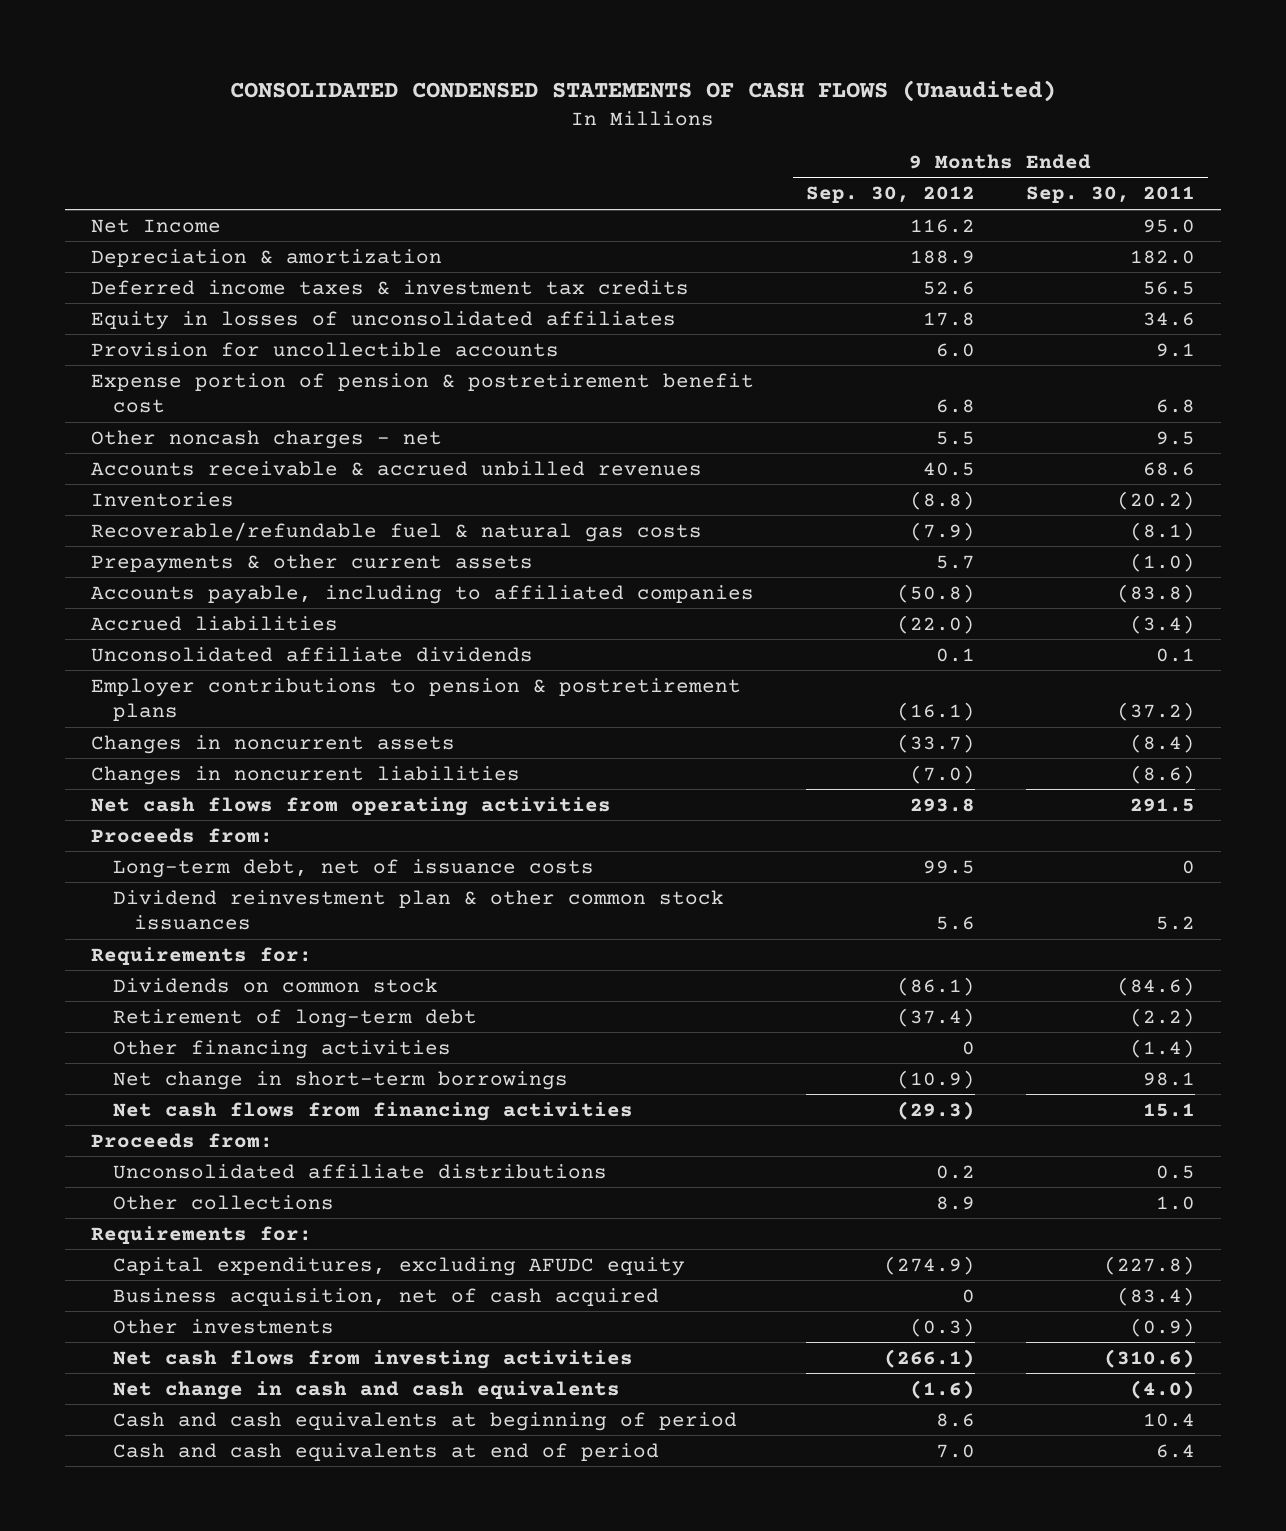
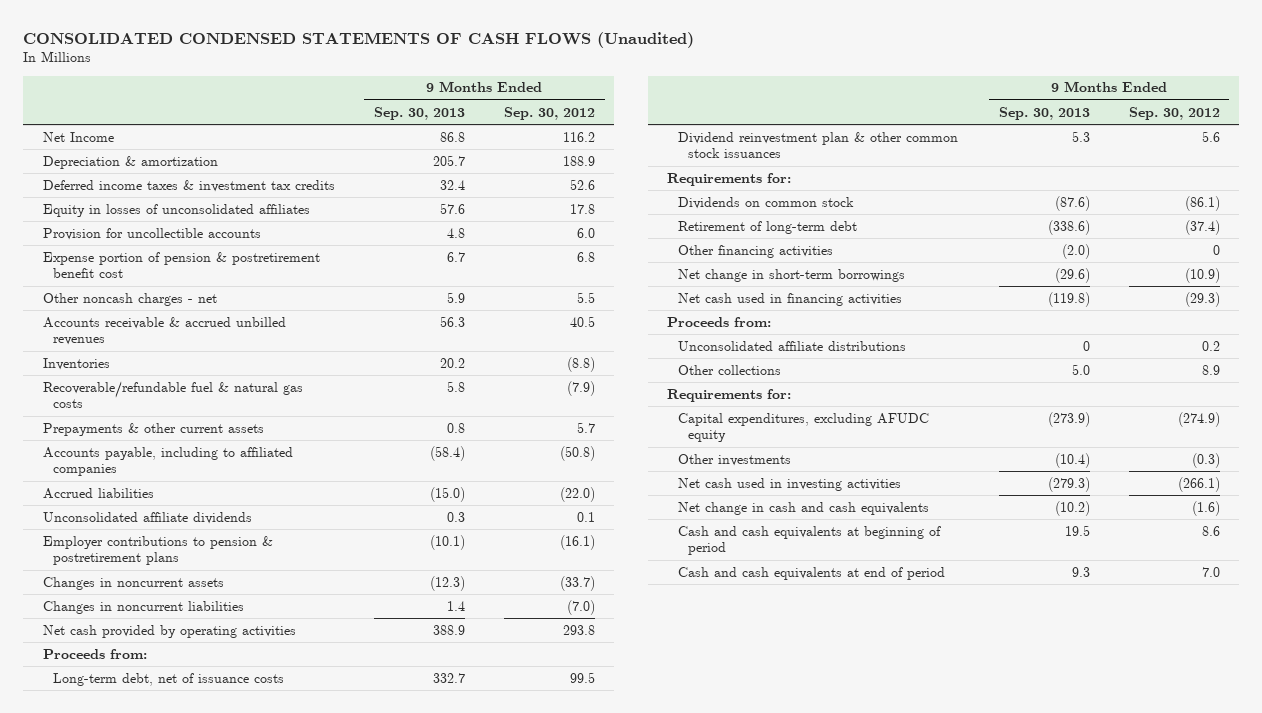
- | 9 Months Ended Sep. 30, 2012 | 9 Months Ended Sep. 30, 2011
+ | 9 Months Ended Sep. 30, 2013 | 9 Months Ended Sep. 30, 2012
- Net cash flows from operating activities | 293.8 | 291.5
+ Net cash provided by operating activities | 388.9 | 293.8
- Net cash flows from financing activities | (29.3) | 15.1
+ Net cash used in financing activities | (119.8) | (29.3)
- Business acquisition, net of cash acquired | 0 | (83.4)
- Net cash flows from investing activities | (266.1) | (310.6)
+ Net cash used in investing activities | (279.3) | (266.1)

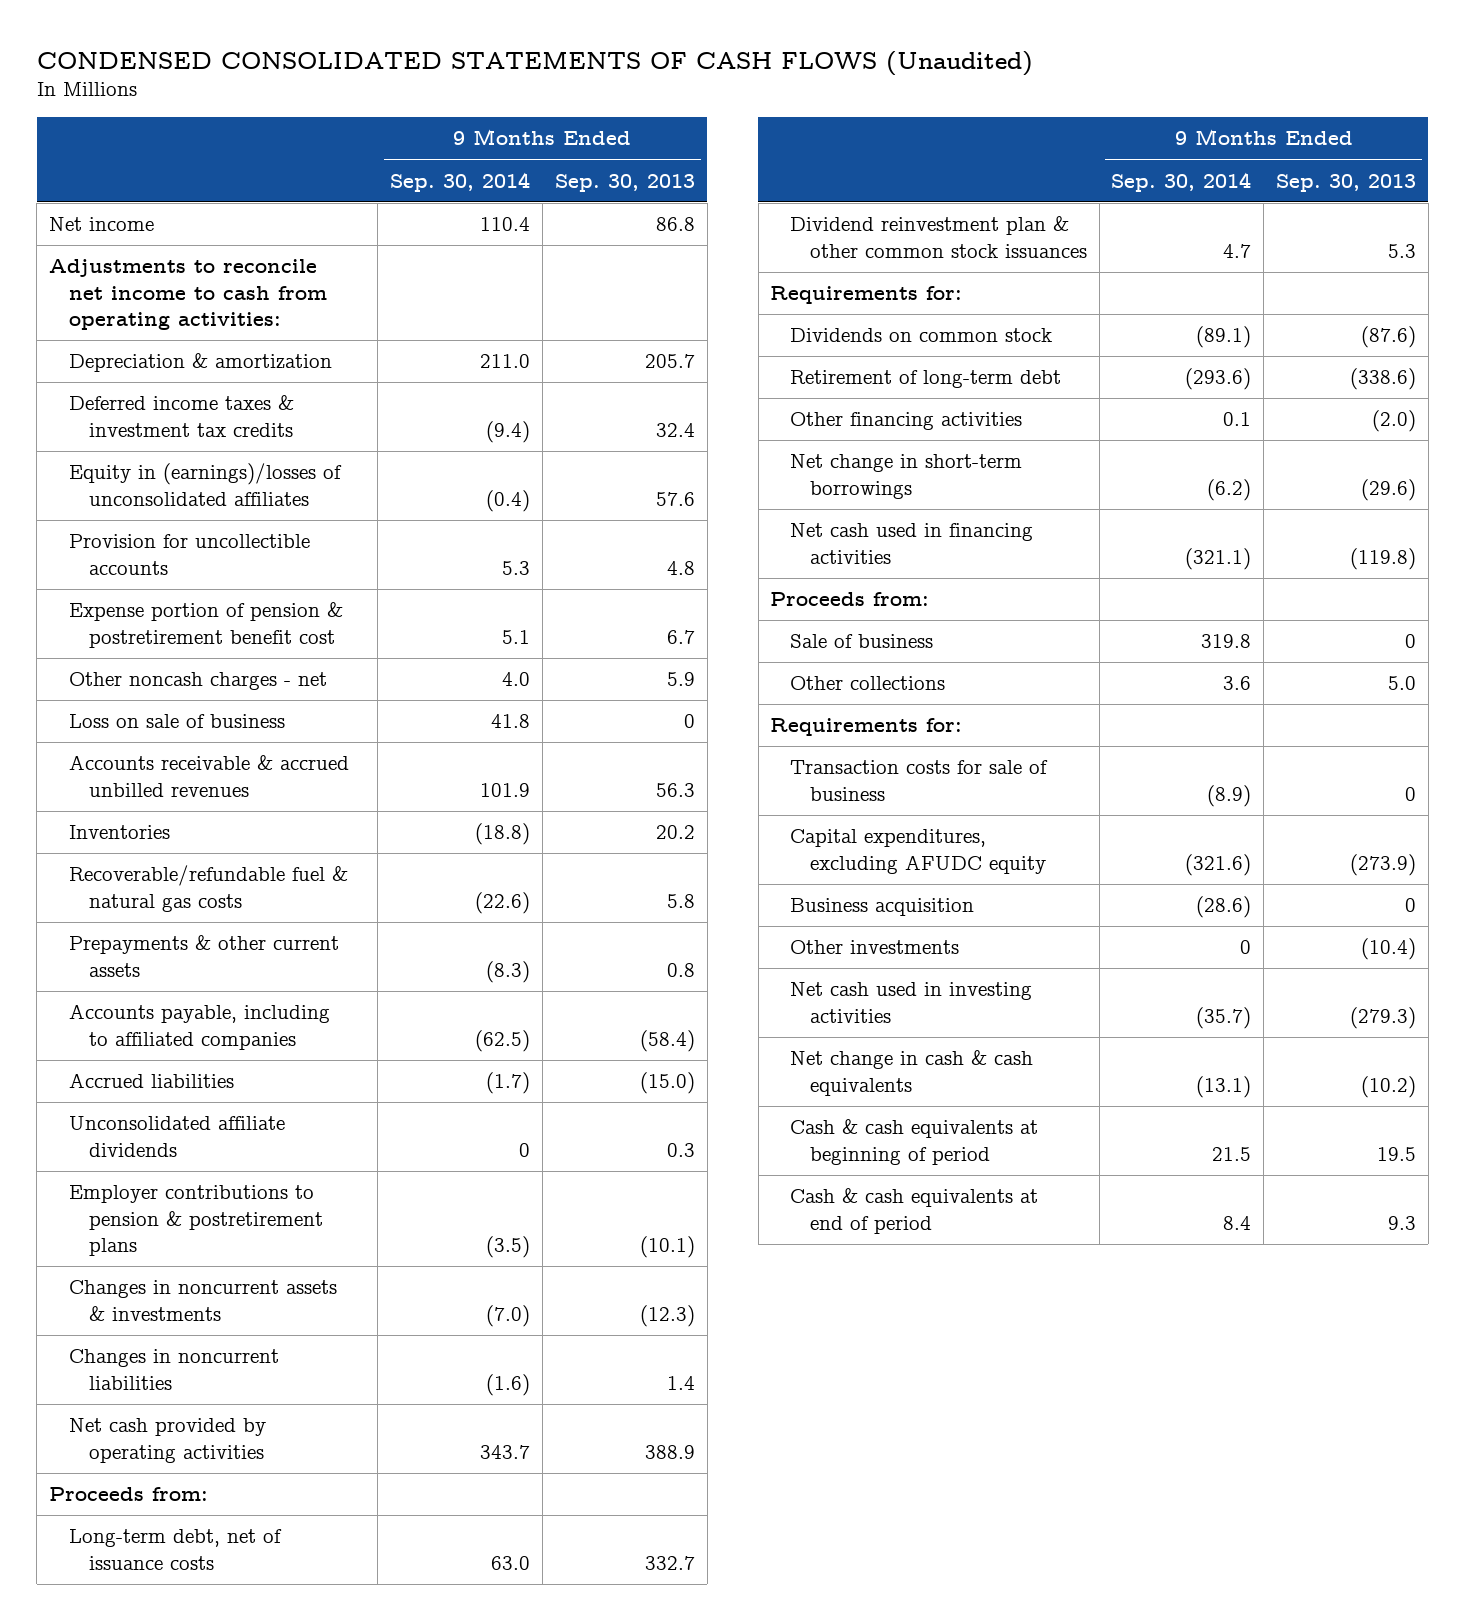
- CONSOLIDATED CONDENSED STATEMENTS OF CASH FLOWS (Unaudited)
+ CONDENSED CONSOLIDATED STATEMENTS OF CASH FLOWS (Unaudited)
- | 9 Months Ended Sep. 30, 2013 | 9 Months Ended Sep. 30, 2012
+ | 9 Months Ended Sep. 30, 2014 | 9 Months Ended Sep. 30, 2013
- Net Income | 86.8 | 116.2
+ Net income | 110.4 | 86.8
+ Adjustments to reconcile net income to cash from operating activities:
- Equity in losses of unconsolidated affiliates | 57.6 | 17.8
+ Equity in (earnings)/losses of unconsolidated affiliates | (0.4) | 57.6
+ Loss on sale of business | 41.8 | 0
- Changes in noncurrent assets | (12.3) | (33.7)
+ Changes in noncurrent assets & investments | (7.0) | (12.3)
- Unconsolidated affiliate distributions | 0 | 0.2
+ Sale of business | 319.8 | 0
+ Transaction costs for sale of business | (8.9) | 0
+ Business acquisition | (28.6) | 0
- Net change in cash and cash equivalents | (10.2) | (1.6)
- Cash and cash equivalents at beginning of period | 19.5 | 8.6
- Cash and cash equivalents at end of period | 9.3 | 7.0
+ Net change in cash & cash equivalents | (13.1) | (10.2)
+ Cash & cash equivalents at beginning of period | 21.5 | 19.5
+ Cash & cash equivalents at end of period | 8.4 | 9.3

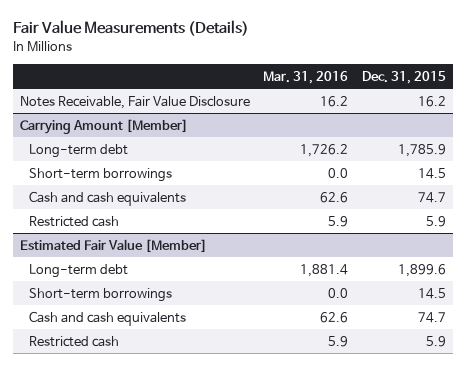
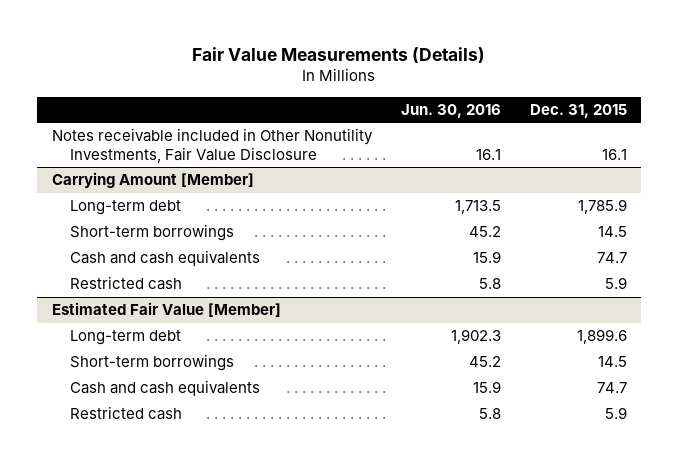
- | Mar. 31, 2016 | Dec. 31, 2015
+ | Jun. 30, 2016 | Dec. 31, 2015
- Notes Receivable, Fair Value Disclosure | 16.2 | 16.2
+ Notes receivable included in Other Nonutility Investments, Fair Value Disclosure | 16.1 | 16.1

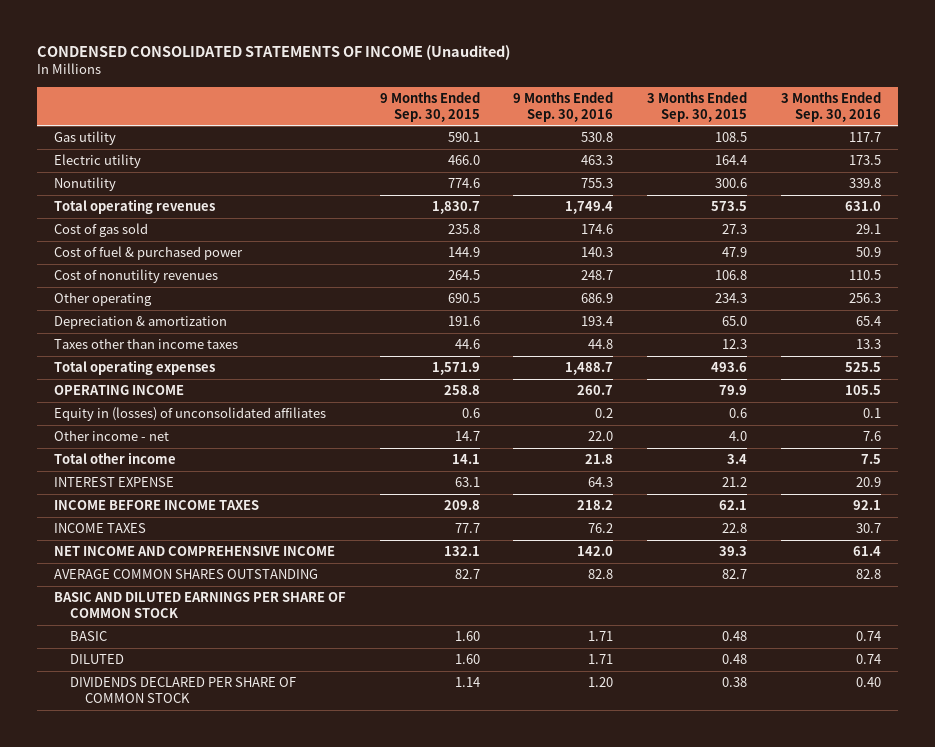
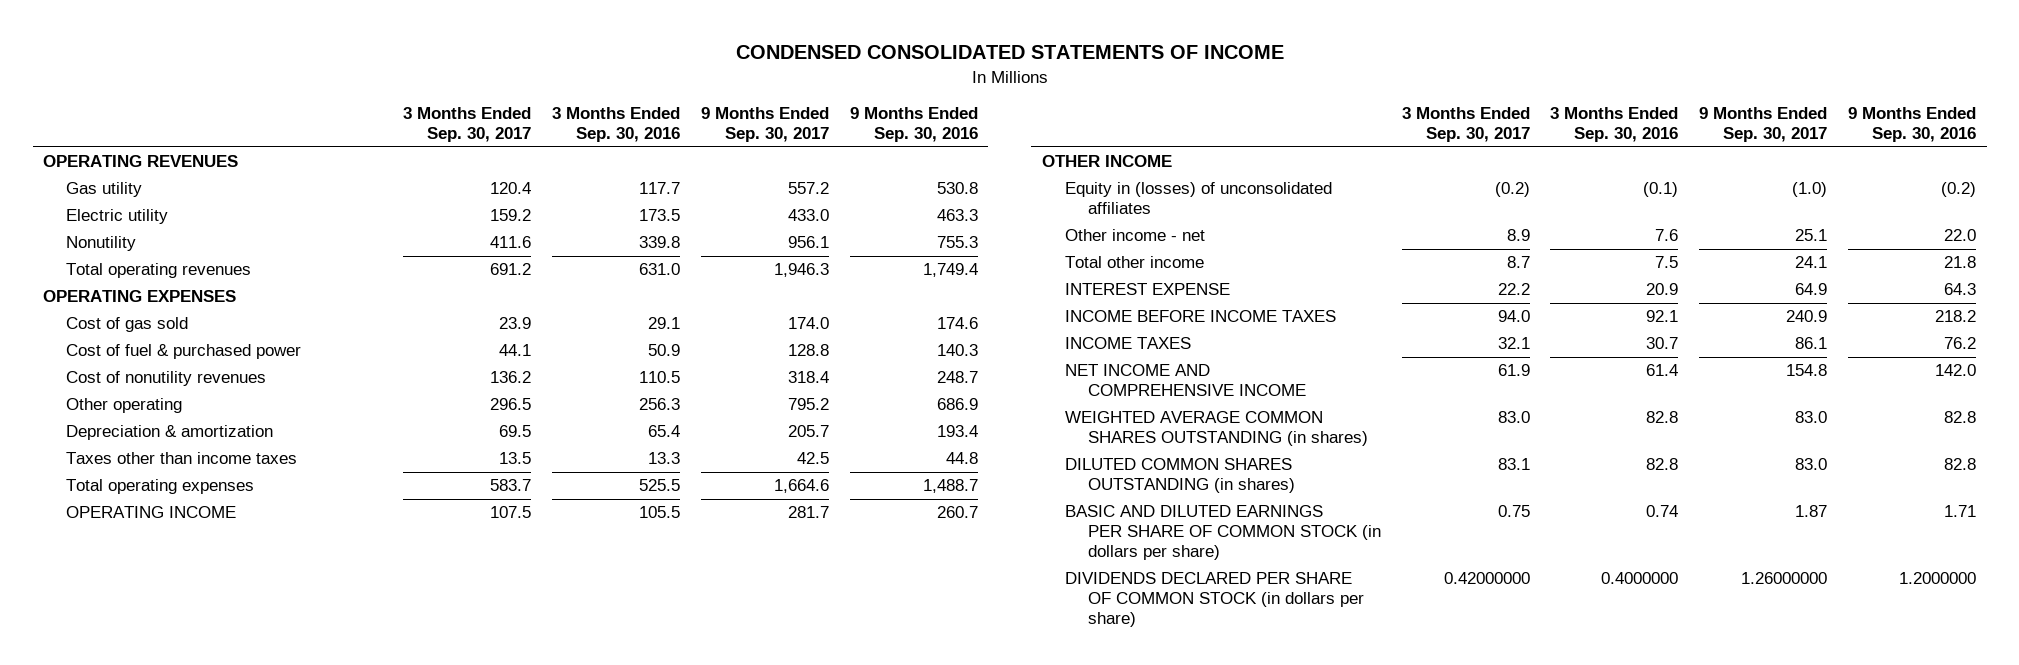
- CONDENSED CONSOLIDATED STATEMENTS OF INCOME (Unaudited)
+ CONDENSED CONSOLIDATED STATEMENTS OF INCOME
- | 9 Months Ended Sep. 30, 2015 | 9 Months Ended Sep. 30, 2016 | 3 Months Ended Sep. 30, 2015 | 3 Months Ended Sep. 30, 2016
+ | 3 Months Ended Sep. 30, 2017 | 3 Months Ended Sep. 30, 2016 | 9 Months Ended Sep. 30, 2017 | 9 Months Ended Sep. 30, 2016
+ OPERATING REVENUES
+ OPERATING EXPENSES
- Equity in (losses) of unconsolidated affiliates | 0.6 | 0.2 | 0.6 | 0.1
+ OTHER INCOME
+ Equity in (losses) of unconsolidated affiliates | (0.2) | (0.1) | (1.0) | (0.2)
- AVERAGE COMMON SHARES OUTSTANDING | 82.7 | 82.8 | 82.7 | 82.8
- BASIC AND DILUTED EARNINGS PER SHARE OF COMMON STOCK
- BASIC | 1.60 | 1.71 | 0.48 | 0.74
- DILUTED | 1.60 | 1.71 | 0.48 | 0.74
- DIVIDENDS DECLARED PER SHARE OF COMMON STOCK | 1.14 | 1.20 | 0.38 | 0.40
+ WEIGHTED AVERAGE COMMON SHARES OUTSTANDING (in shares) | 83.0 | 82.8 | 83.0 | 82.8
+ DILUTED COMMON SHARES OUTSTANDING (in shares) | 83.1 | 82.8 | 83.0 | 82.8
+ BASIC AND DILUTED EARNINGS PER SHARE OF COMMON STOCK (in dollars per share) | 0.75 | 0.74 | 1.87 | 1.71
+ DIVIDENDS DECLARED PER SHARE OF COMMON STOCK (in dollars per share) | 0.42000000 | 0.4000000 | 1.26000000 | 1.2000000

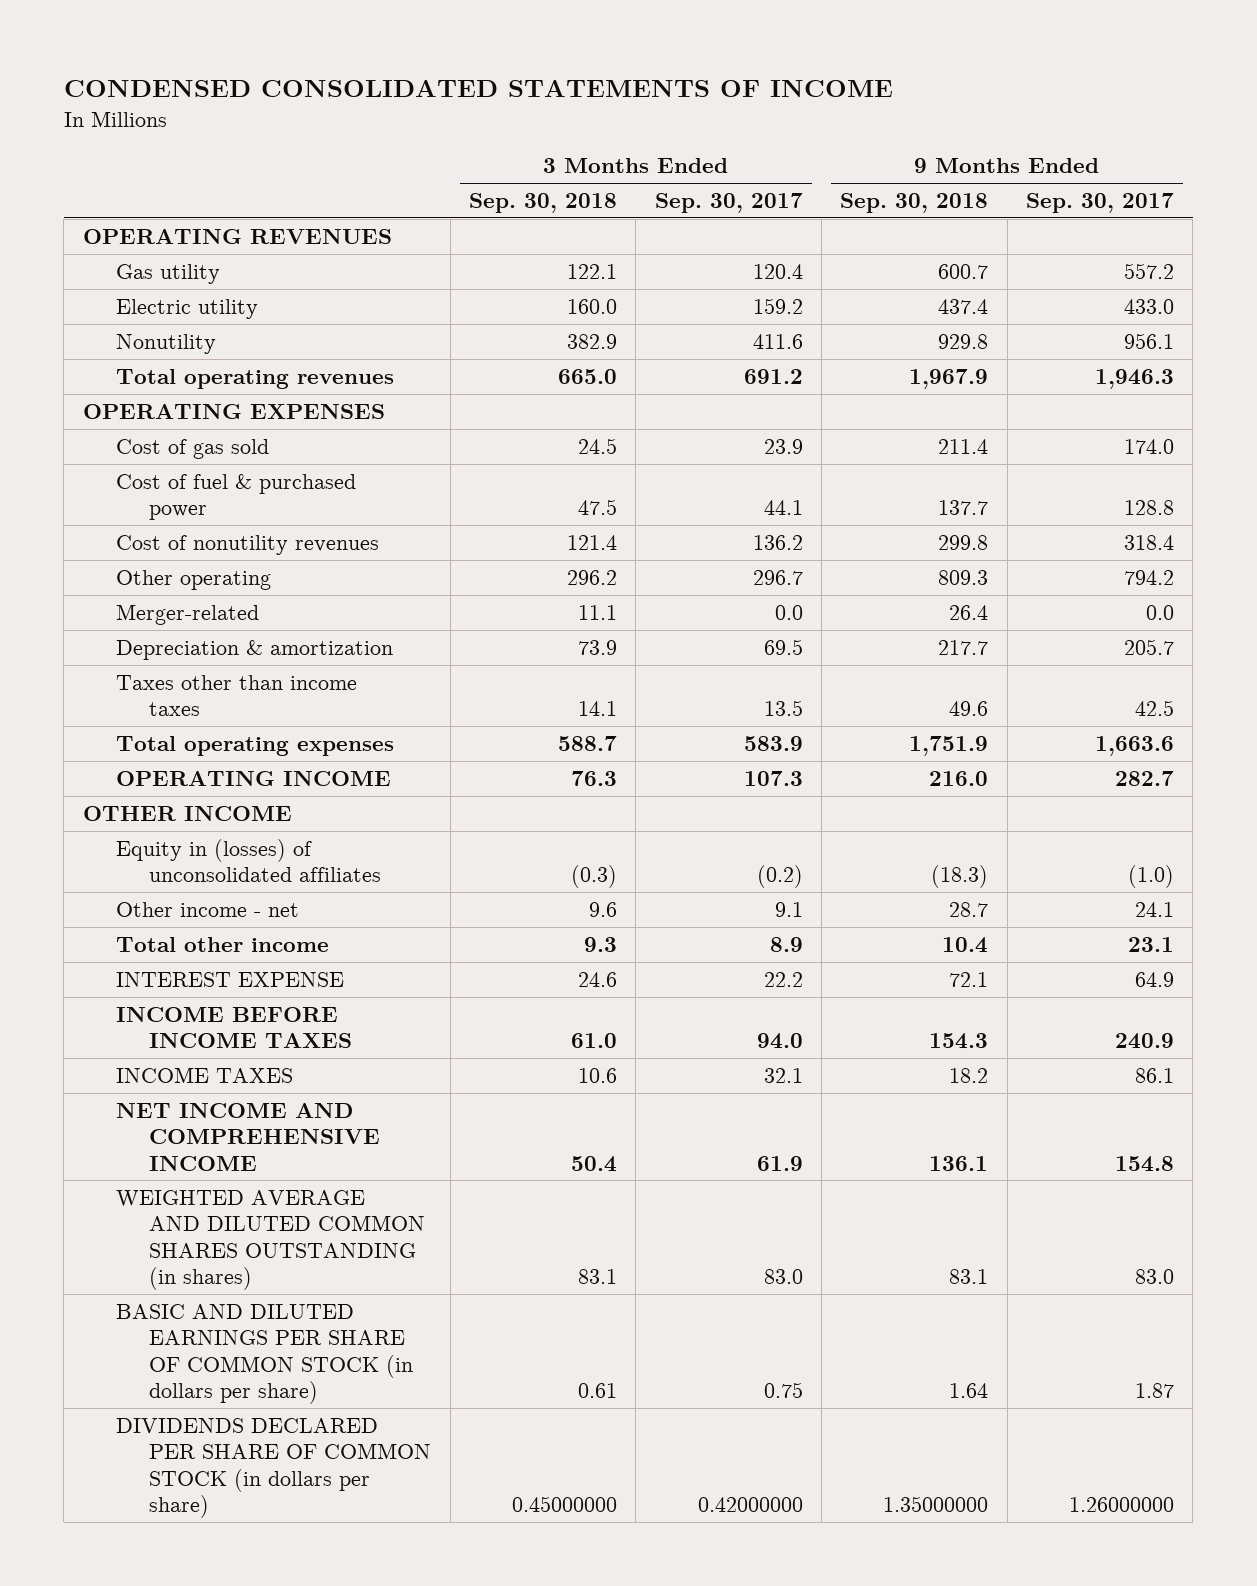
- | 3 Months Ended Sep. 30, 2017 | 3 Months Ended Sep. 30, 2016 | 9 Months Ended Sep. 30, 2017 | 9 Months Ended Sep. 30, 2016
+ | 3 Months Ended Sep. 30, 2018 | 3 Months Ended Sep. 30, 2017 | 9 Months Ended Sep. 30, 2018 | 9 Months Ended Sep. 30, 2017
- Other operating | 296.5 | 256.3 | 795.2 | 686.9
+ Other operating | 296.2 | 296.7 | 809.3 | 794.2
+ Merger-related | 11.1 | 0.0 | 26.4 | 0.0
- Total operating expenses | 583.7 | 525.5 | 1,664.6 | 1,488.7
- OPERATING INCOME | 107.5 | 105.5 | 281.7 | 260.7
+ Total operating expenses | 588.7 | 583.9 | 1,751.9 | 1,663.6
+ OPERATING INCOME | 76.3 | 107.3 | 216.0 | 282.7
- Other income - net | 8.9 | 7.6 | 25.1 | 22.0
- Total other income | 8.7 | 7.5 | 24.1 | 21.8
+ Other income - net | 9.6 | 9.1 | 28.7 | 24.1
+ Total other income | 9.3 | 8.9 | 10.4 | 23.1
- WEIGHTED AVERAGE COMMON SHARES OUTSTANDING (in shares) | 83.0 | 82.8 | 83.0 | 82.8
- DILUTED COMMON SHARES OUTSTANDING (in shares) | 83.1 | 82.8 | 83.0 | 82.8
+ WEIGHTED AVERAGE AND DILUTED COMMON SHARES OUTSTANDING (in shares) | 83.1 | 83.0 | 83.1 | 83.0

